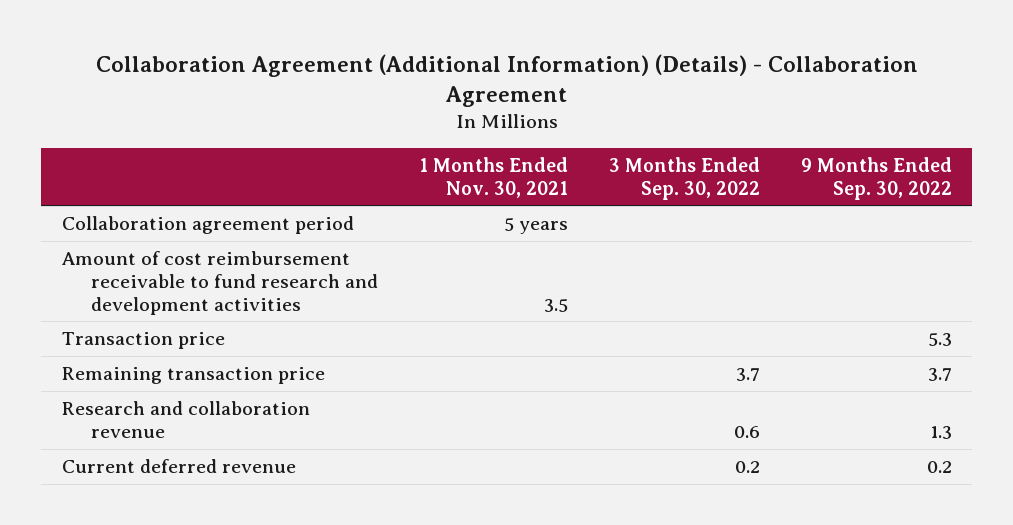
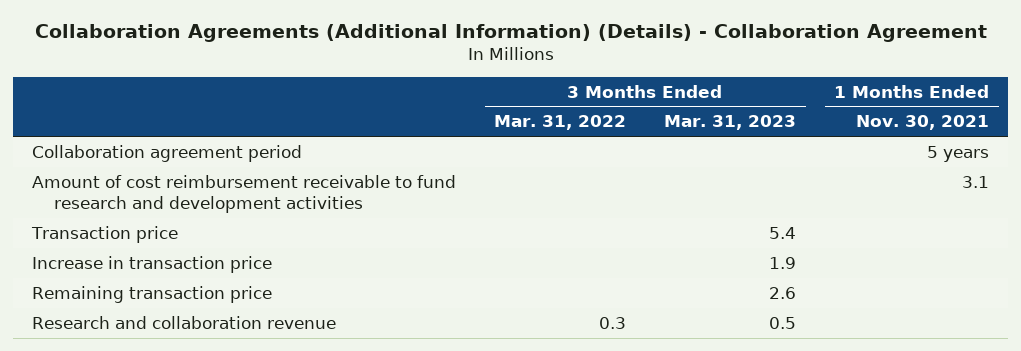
- Collaboration Agreement (Additional Information) (Details) - Collaboration Agreement
+ Collaboration Agreements (Additional Information) (Details) - Collaboration Agreement
- | 1 Months Ended Nov. 30, 2021 | 3 Months Ended Sep. 30, 2022 | 9 Months Ended Sep. 30, 2022
+ | 3 Months Ended Mar. 31, 2022 | 3 Months Ended Mar. 31, 2023 | 1 Months Ended Nov. 30, 2021
- Amount of cost reimbursement receivable to fund research and development activities | 3.5 | |
+ Amount of cost reimbursement receivable to fund research and development activities | | | 3.1
+ Increase in transaction price | | 1.9 |
- Current deferred revenue | | 0.2 | 0.2

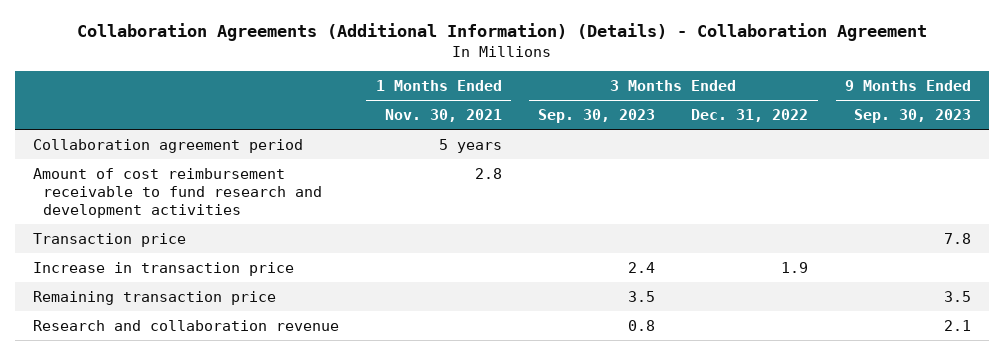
- | 3 Months Ended Mar. 31, 2022 | 3 Months Ended Mar. 31, 2023 | 1 Months Ended Nov. 30, 2021
+ | 1 Months Ended Nov. 30, 2021 | 3 Months Ended Sep. 30, 2023 | 3 Months Ended Dec. 31, 2022 | 9 Months Ended Sep. 30, 2023
- Amount of cost reimbursement receivable to fund research and development activities | | | 3.1
+ Amount of cost reimbursement receivable to fund research and development activities | 2.8 | | |

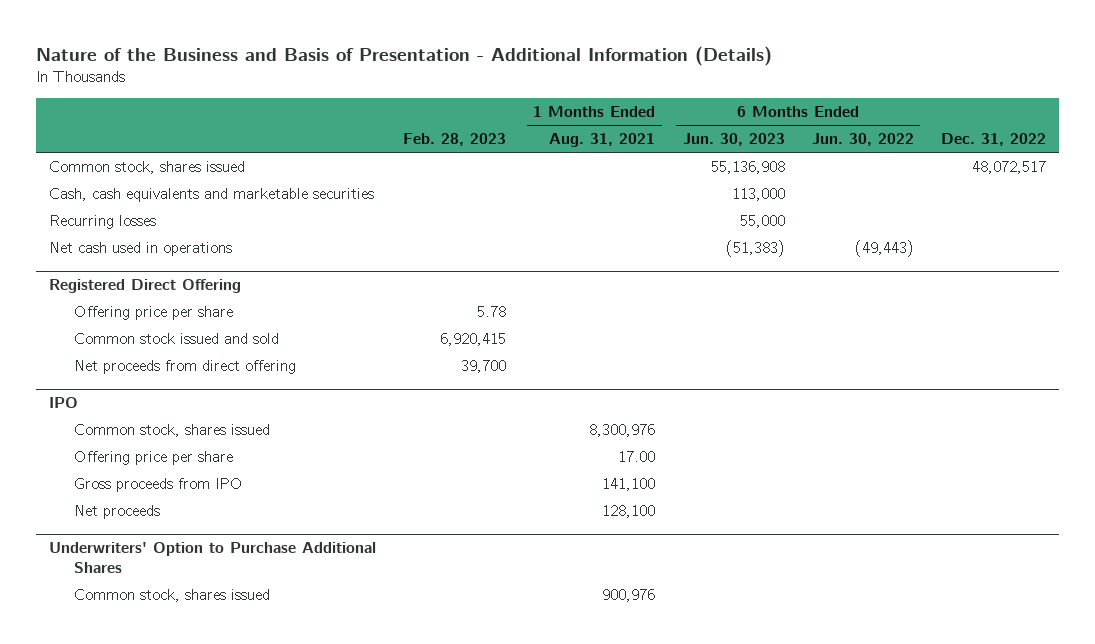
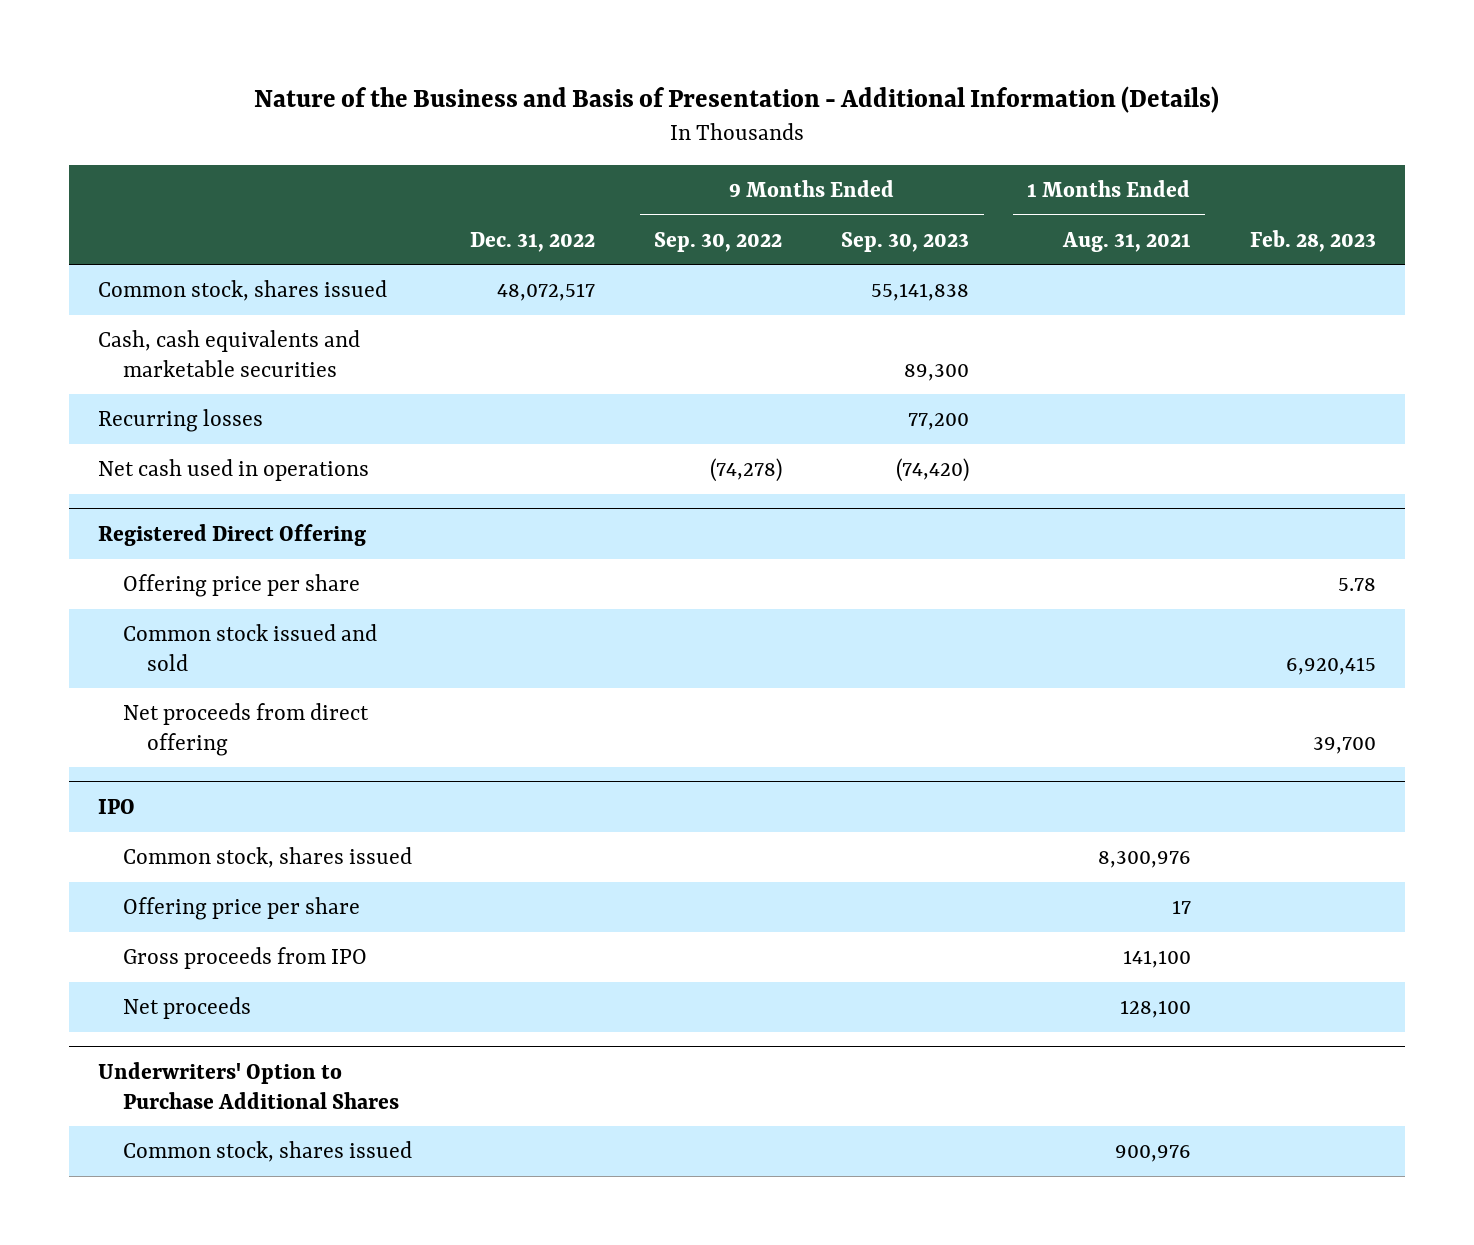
- | Feb. 28, 2023 | 1 Months Ended Aug. 31, 2021 | 6 Months Ended Jun. 30, 2023 | 6 Months Ended Jun. 30, 2022 | Dec. 31, 2022
+ | Dec. 31, 2022 | 9 Months Ended Sep. 30, 2022 | 9 Months Ended Sep. 30, 2023 | 1 Months Ended Aug. 31, 2021 | Feb. 28, 2023
@ IPO
- Offering price per share | | 17.00 | | |
+ Offering price per share | | | | 17 |

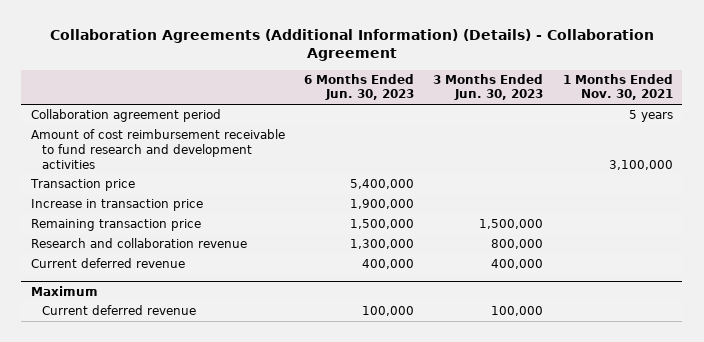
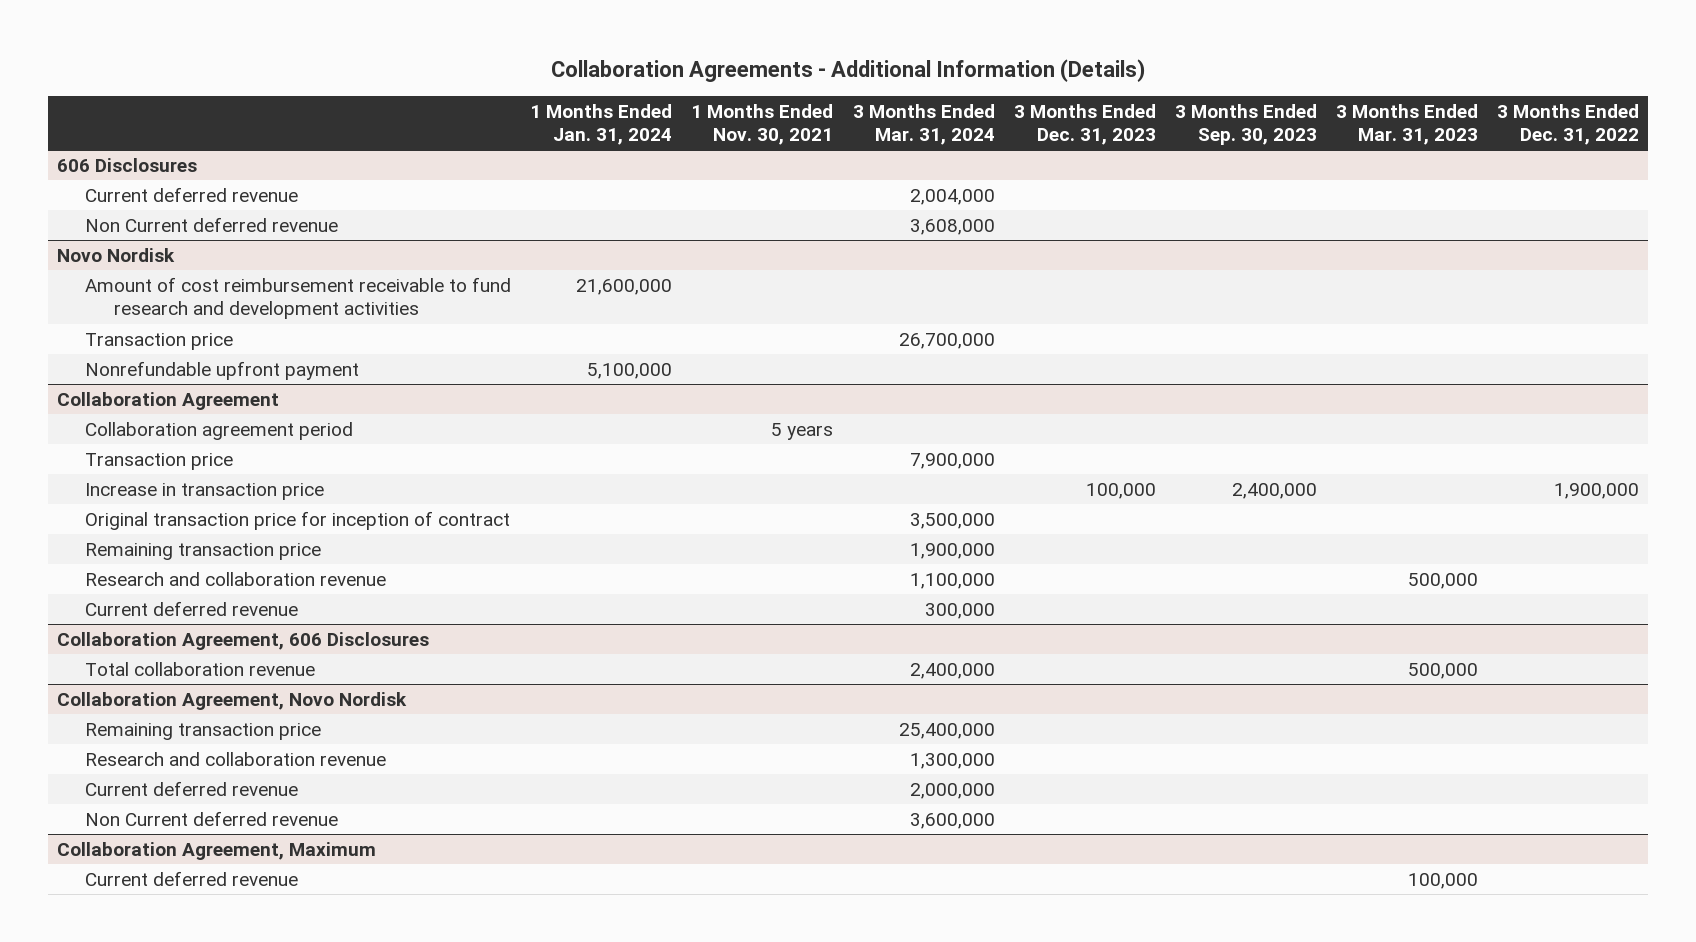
- Collaboration Agreements (Additional Information) (Details) - Collaboration Agreement
+ Collaboration Agreements - Additional Information (Details)
- | 6 Months Ended Jun. 30, 2023 | 3 Months Ended Jun. 30, 2023 | 1 Months Ended Nov. 30, 2021
+ | 1 Months Ended Jan. 31, 2024 | 1 Months Ended Nov. 30, 2021 | 3 Months Ended Mar. 31, 2024 | 3 Months Ended Dec. 31, 2023 | 3 Months Ended Sep. 30, 2023 | 3 Months Ended Mar. 31, 2023 | 3 Months Ended Dec. 31, 2022
- Collaboration agreement period | | | 5 years
- Amount of cost reimbursement receivable to fund research and development activities | | | 3,100,000
- Transaction price | 5,400,000 | |
- Increase in transaction price | 1,900,000 | |
- Remaining transaction price | 1,500,000 | 1,500,000 |
- Research and collaboration revenue | 1,300,000 | 800,000 |
- Current deferred revenue | 400,000 | 400,000 |
- Maximum
+ 606 Disclosures
+ Current deferred revenue | | | 2,004,000 | | | |
+ Non Current deferred revenue | | | 3,608,000 | | | |
+ Novo Nordisk
+ Amount of cost reimbursement receivable to fund research and development activities | 21,600,000 | | | | | |
+ Transaction price | | | 26,700,000 | | | |
+ Nonrefundable upfront payment | 5,100,000 | | | | | |
+ Collaboration Agreement
+ Collaboration agreement period | | 5 years | | | | |
+ Transaction price | | | 7,900,000 | | | |
+ Increase in transaction price | | | | 100,000 | 2,400,000 | | 1,900,000
+ Original transaction price for inception of contract | | | 3,500,000 | | | |
+ Remaining transaction price | | | 1,900,000 | | | |
+ Research and collaboration revenue | | | 1,100,000 | | | 500,000 |
+ Collaboration Agreement, 606 Disclosures
+ Total collaboration revenue | | | 2,400,000 | | | 500,000 |
+ Collaboration Agreement, Novo Nordisk
+ Remaining transaction price | | | 25,400,000 | | | |
+ Research and collaboration revenue | | | 1,300,000 | | | |
+ Current deferred revenue | | | 2,000,000 | | | |
+ Non Current deferred revenue | | | 3,600,000 | | | |
+ Collaboration Agreement, Maximum
+ Current deferred revenue | | | | | | 100,000 |

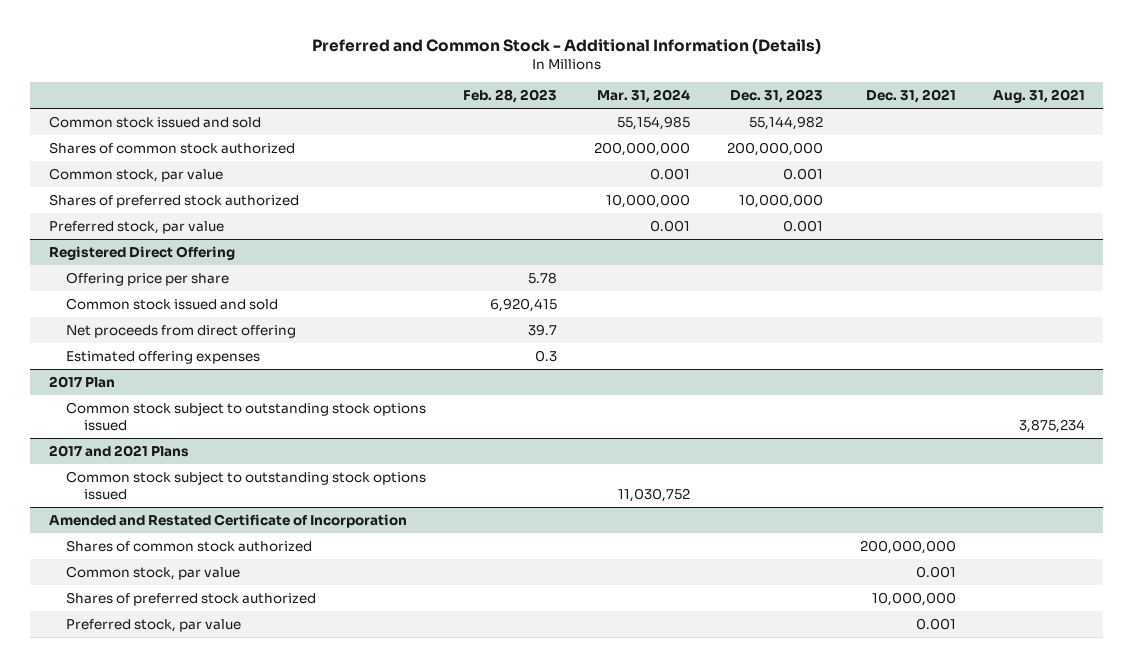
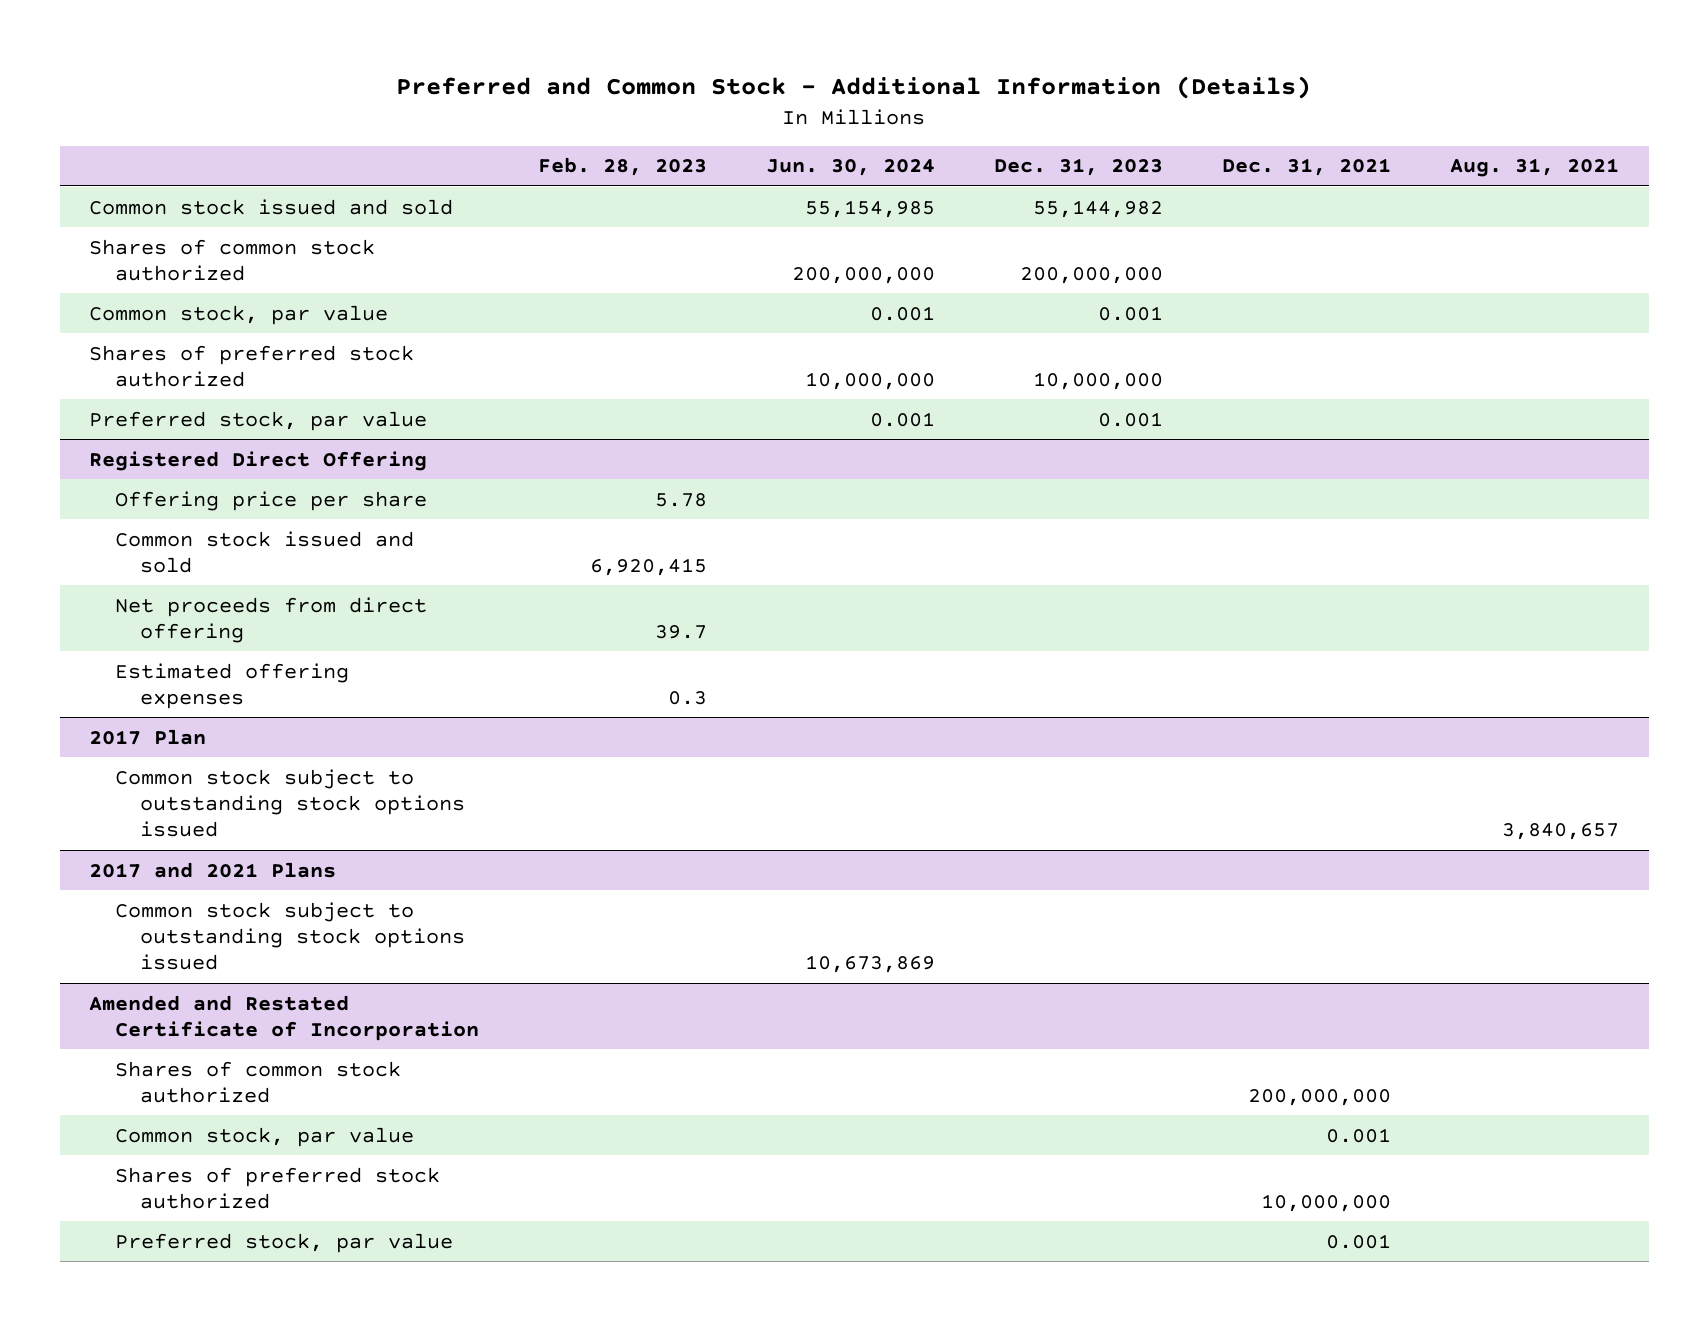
- | Feb. 28, 2023 | Mar. 31, 2024 | Dec. 31, 2023 | Dec. 31, 2021 | Aug. 31, 2021
+ | Feb. 28, 2023 | Jun. 30, 2024 | Dec. 31, 2023 | Dec. 31, 2021 | Aug. 31, 2021
@ 2017 Plan
- Common stock subject to outstanding stock options issued | | | | | 3,875,234
+ Common stock subject to outstanding stock options issued | | | | | 3,840,657

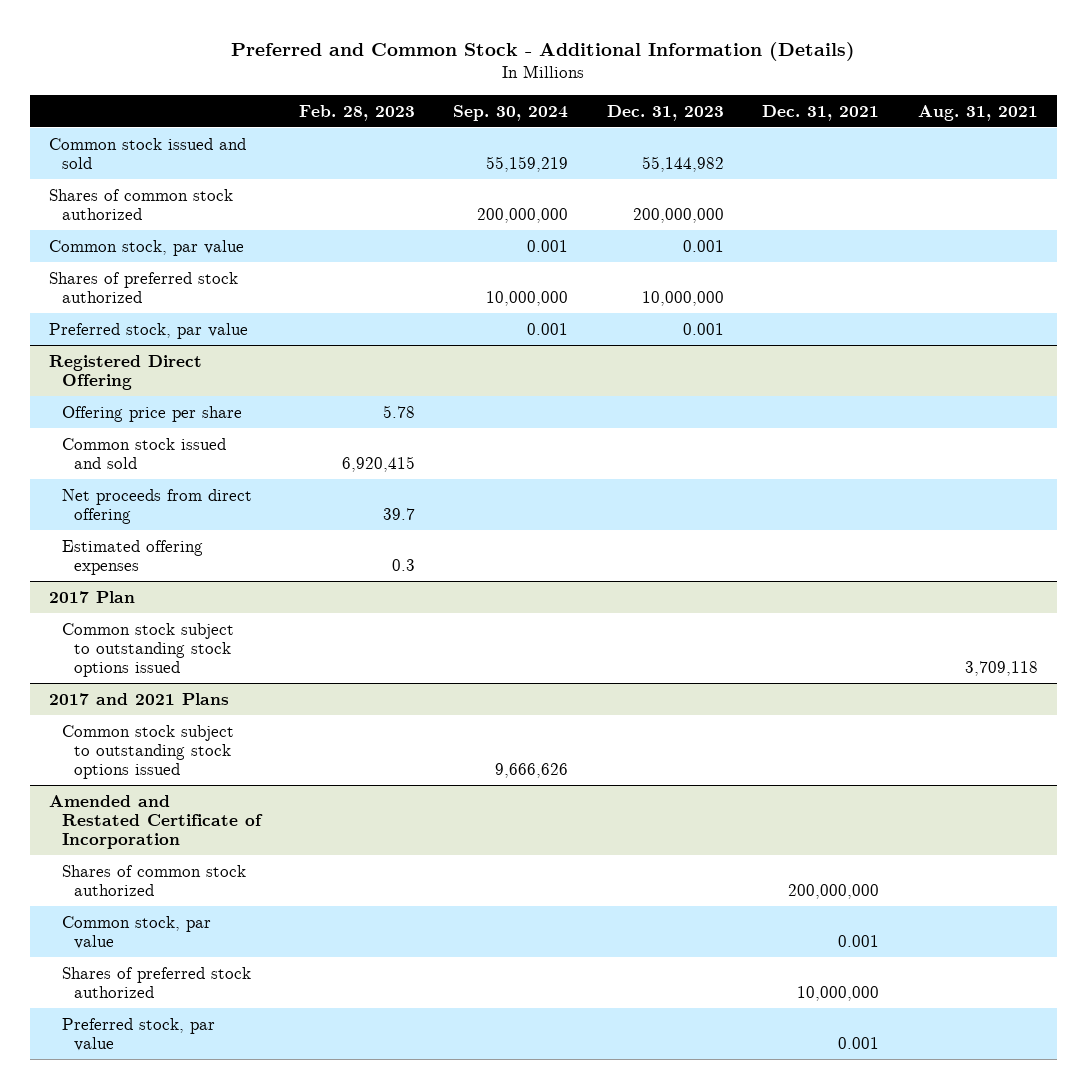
- | Feb. 28, 2023 | Jun. 30, 2024 | Dec. 31, 2023 | Dec. 31, 2021 | Aug. 31, 2021
+ | Feb. 28, 2023 | Sep. 30, 2024 | Dec. 31, 2023 | Dec. 31, 2021 | Aug. 31, 2021
@ 2017 Plan
- Common stock subject to outstanding stock options issued | | | | | 3,840,657
+ Common stock subject to outstanding stock options issued | | | | | 3,709,118

